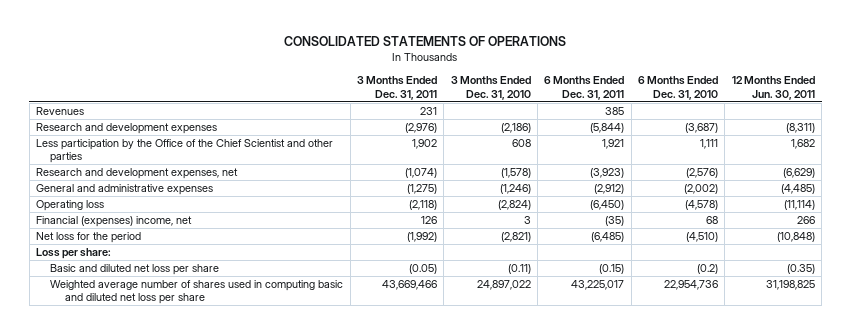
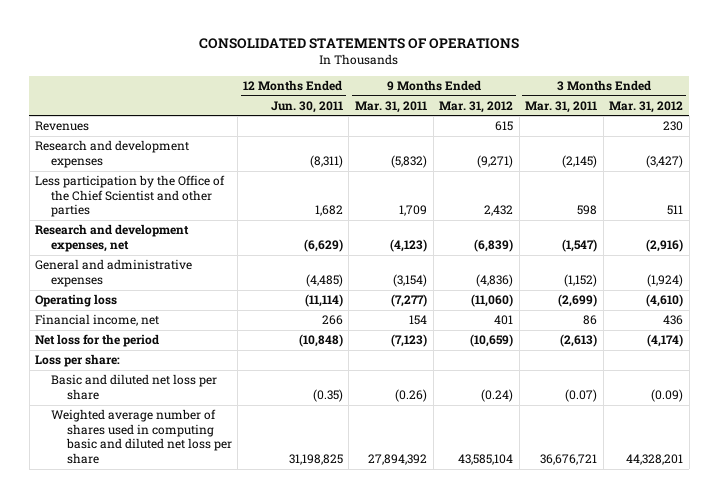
- | 3 Months Ended Dec. 31, 2011 | 3 Months Ended Dec. 31, 2010 | 6 Months Ended Dec. 31, 2011 | 6 Months Ended Dec. 31, 2010 | 12 Months Ended Jun. 30, 2011
+ | 12 Months Ended Jun. 30, 2011 | 9 Months Ended Mar. 31, 2011 | 9 Months Ended Mar. 31, 2012 | 3 Months Ended Mar. 31, 2011 | 3 Months Ended Mar. 31, 2012
- Financial (expenses) income, net | 126 | 3 | (35) | 68 | 266
+ Financial income, net | 266 | 154 | 401 | 86 | 436

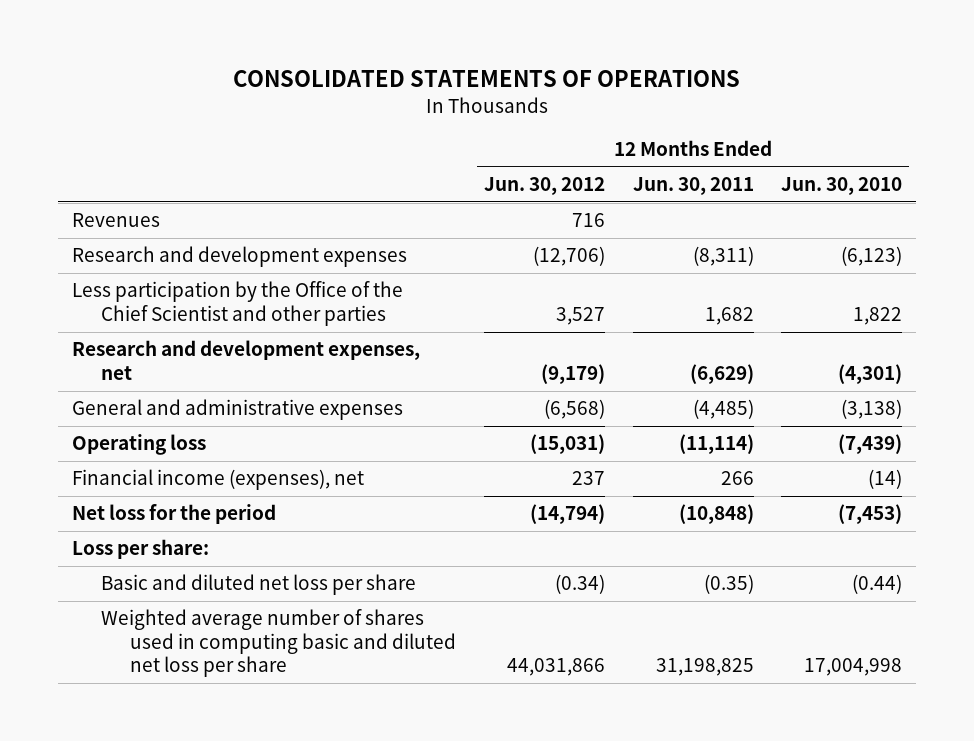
- | 12 Months Ended Jun. 30, 2011 | 9 Months Ended Mar. 31, 2011 | 9 Months Ended Mar. 31, 2012 | 3 Months Ended Mar. 31, 2011 | 3 Months Ended Mar. 31, 2012
+ | 12 Months Ended Jun. 30, 2012 | 12 Months Ended Jun. 30, 2011 | 12 Months Ended Jun. 30, 2010
- Financial income, net | 266 | 154 | 401 | 86 | 436
+ Financial income (expenses), net | 237 | 266 | (14)

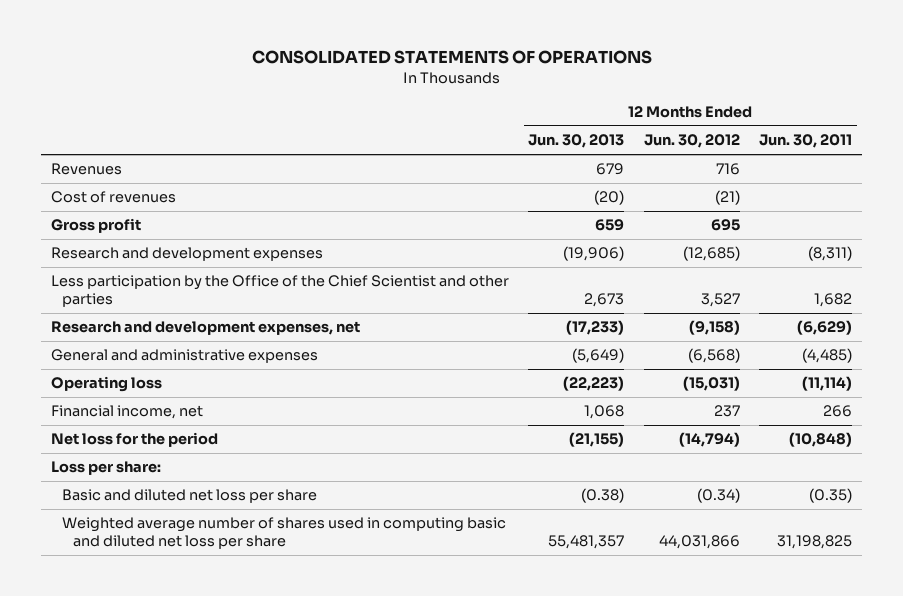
- | 12 Months Ended Jun. 30, 2012 | 12 Months Ended Jun. 30, 2011 | 12 Months Ended Jun. 30, 2010
+ | 12 Months Ended Jun. 30, 2013 | 12 Months Ended Jun. 30, 2012 | 12 Months Ended Jun. 30, 2011
- Research and development expenses | (12,706) | (8,311) | (6,123)
+ Cost of revenues | (20) | (21) |
+ Gross profit | 659 | 695 |
+ Research and development expenses | (19,906) | (12,685) | (8,311)
- Research and development expenses, net | (9,179) | (6,629) | (4,301)
+ Research and development expenses, net | (17,233) | (9,158) | (6,629)
- Financial income (expenses), net | 237 | 266 | (14)
+ Financial income, net | 1,068 | 237 | 266

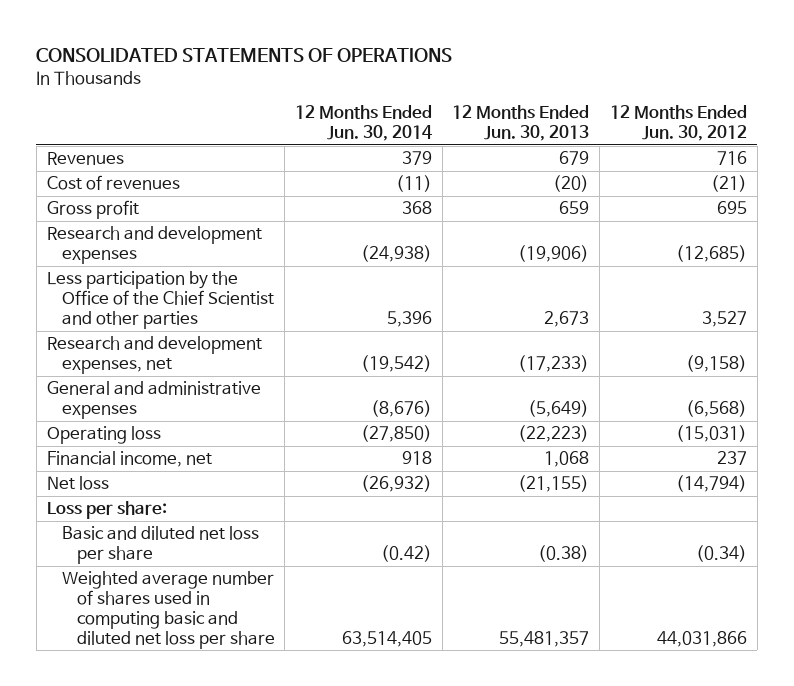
- | 12 Months Ended Jun. 30, 2013 | 12 Months Ended Jun. 30, 2012 | 12 Months Ended Jun. 30, 2011
+ | 12 Months Ended Jun. 30, 2014 | 12 Months Ended Jun. 30, 2013 | 12 Months Ended Jun. 30, 2012
- Net loss for the period | (21,155) | (14,794) | (10,848)
+ Net loss | (26,932) | (21,155) | (14,794)

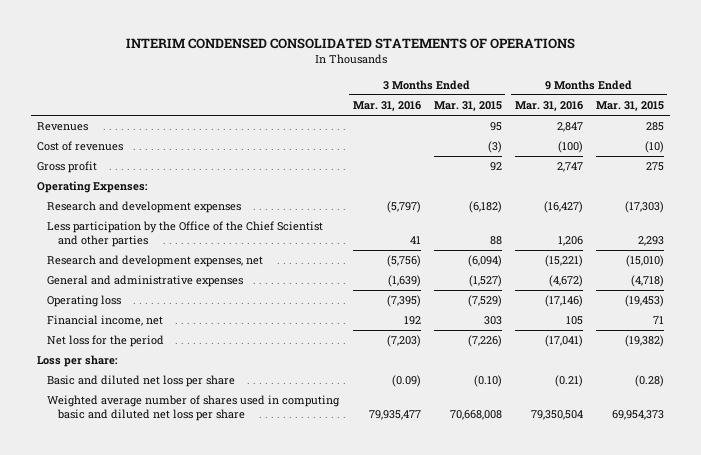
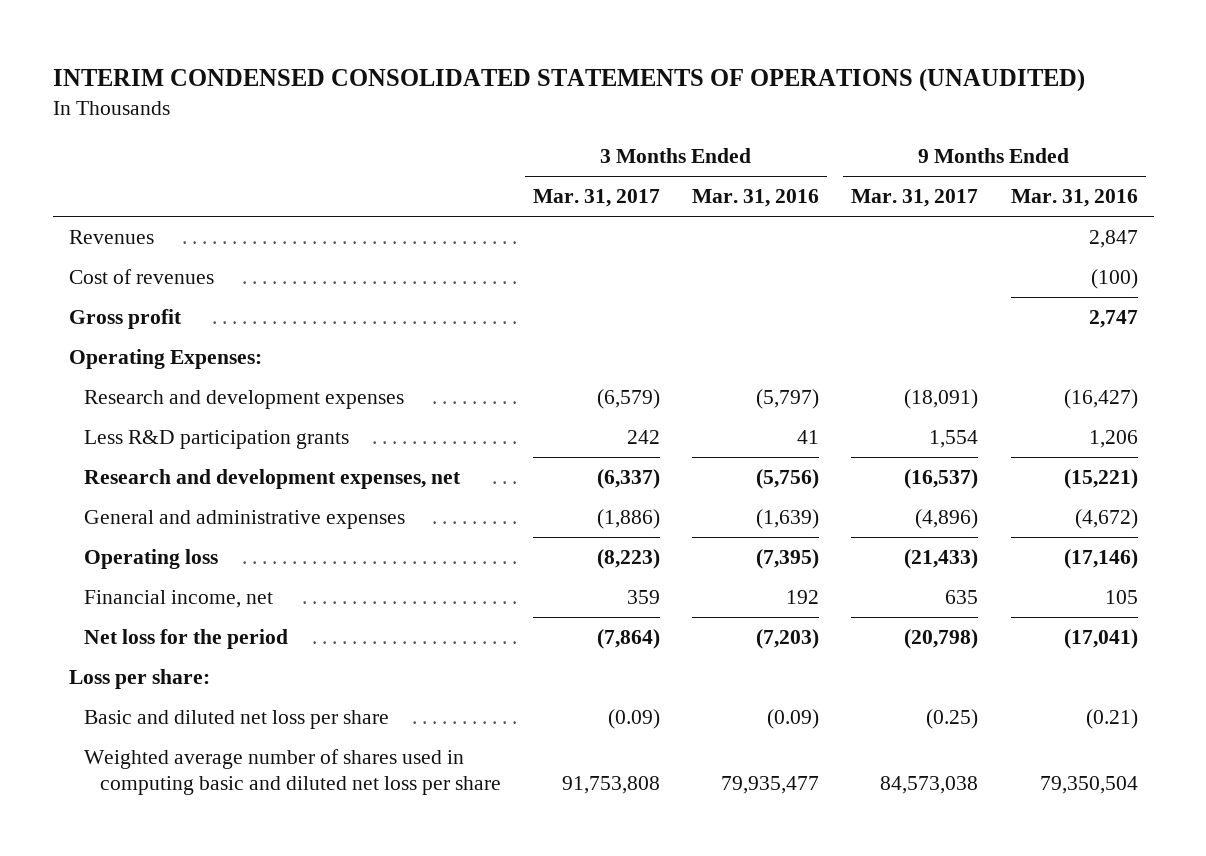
- INTERIM CONDENSED CONSOLIDATED STATEMENTS OF OPERATIONS
+ INTERIM CONDENSED CONSOLIDATED STATEMENTS OF OPERATIONS (UNAUDITED)
- | 3 Months Ended Mar. 31, 2016 | 3 Months Ended Mar. 31, 2015 | 9 Months Ended Mar. 31, 2016 | 9 Months Ended Mar. 31, 2015
+ | 3 Months Ended Mar. 31, 2017 | 3 Months Ended Mar. 31, 2016 | 9 Months Ended Mar. 31, 2017 | 9 Months Ended Mar. 31, 2016
- Less participation by the Office of the Chief Scientist and other parties | 41 | 88 | 1,206 | 2,293
+ Less R&D participation grants | 242 | 41 | 1,554 | 1,206

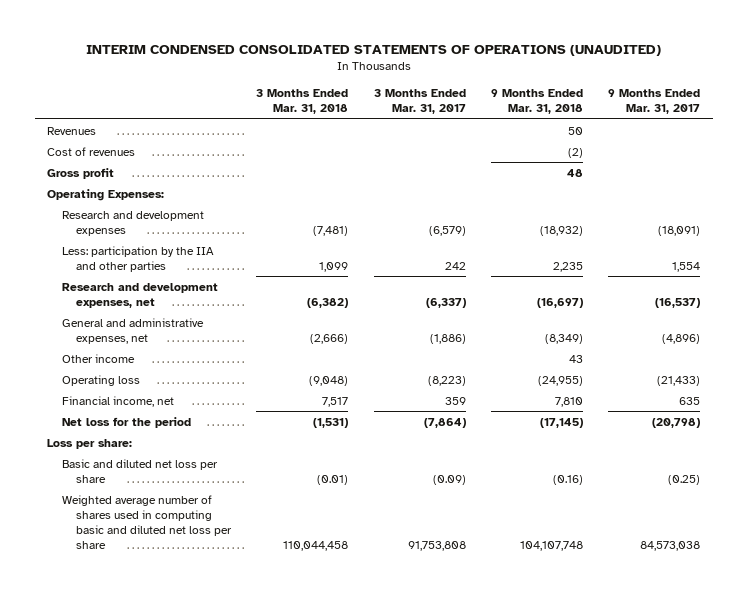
- | 3 Months Ended Mar. 31, 2017 | 3 Months Ended Mar. 31, 2016 | 9 Months Ended Mar. 31, 2017 | 9 Months Ended Mar. 31, 2016
+ | 3 Months Ended Mar. 31, 2018 | 3 Months Ended Mar. 31, 2017 | 9 Months Ended Mar. 31, 2018 | 9 Months Ended Mar. 31, 2017
- Less R&D participation grants | 242 | 41 | 1,554 | 1,206
+ Less: participation by the IIA and other parties | 1,099 | 242 | 2,235 | 1,554
- General and administrative expenses | (1,886) | (1,639) | (4,896) | (4,672)
+ General and administrative expenses, net | (2,666) | (1,886) | (8,349) | (4,896)
+ Other income | | | 43 |

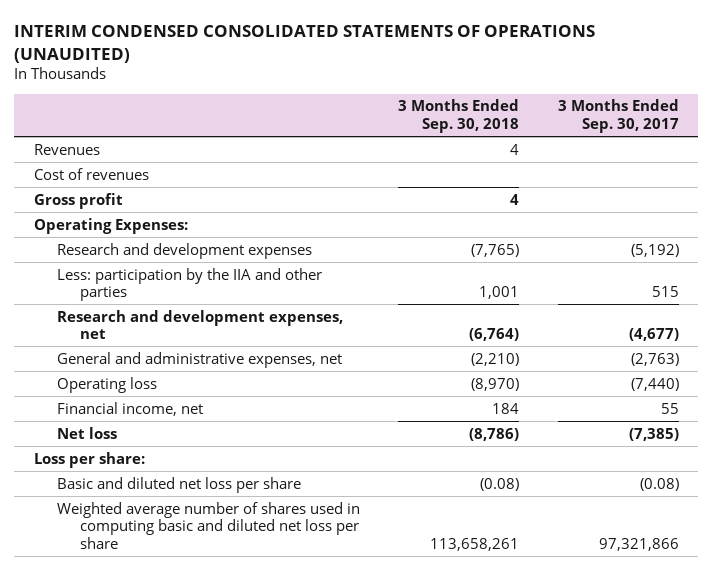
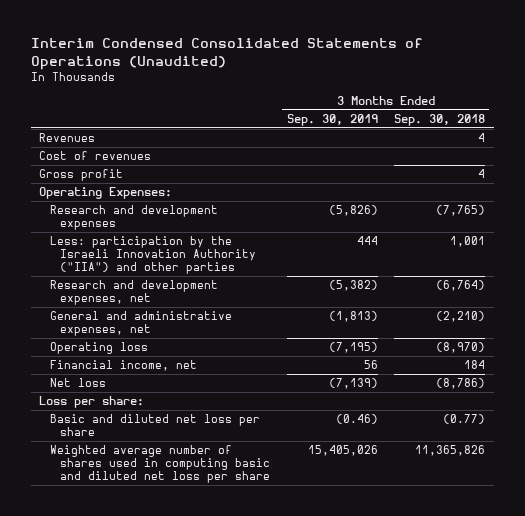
- INTERIM CONDENSED CONSOLIDATED STATEMENTS OF OPERATIONS (UNAUDITED)
+ Interim Condensed Consolidated Statements of Operations (Unaudited)
- | 3 Months Ended Sep. 30, 2018 | 3 Months Ended Sep. 30, 2017
+ | 3 Months Ended Sep. 30, 2019 | 3 Months Ended Sep. 30, 2018
- Less: participation by the IIA and other parties | 1,001 | 515
+ Less: participation by the Israeli Innovation Authority ("IIA") and other parties | 444 | 1,001
- Basic and diluted net loss per share | (0.08) | (0.08)
- Weighted average number of shares used in computing basic and diluted net loss per share | 113,658,261 | 97,321,866
+ Basic and diluted net loss per share | (0.46) | (0.77)
+ Weighted average number of shares used in computing basic and diluted net loss per share | 15,405,026 | 11,365,826

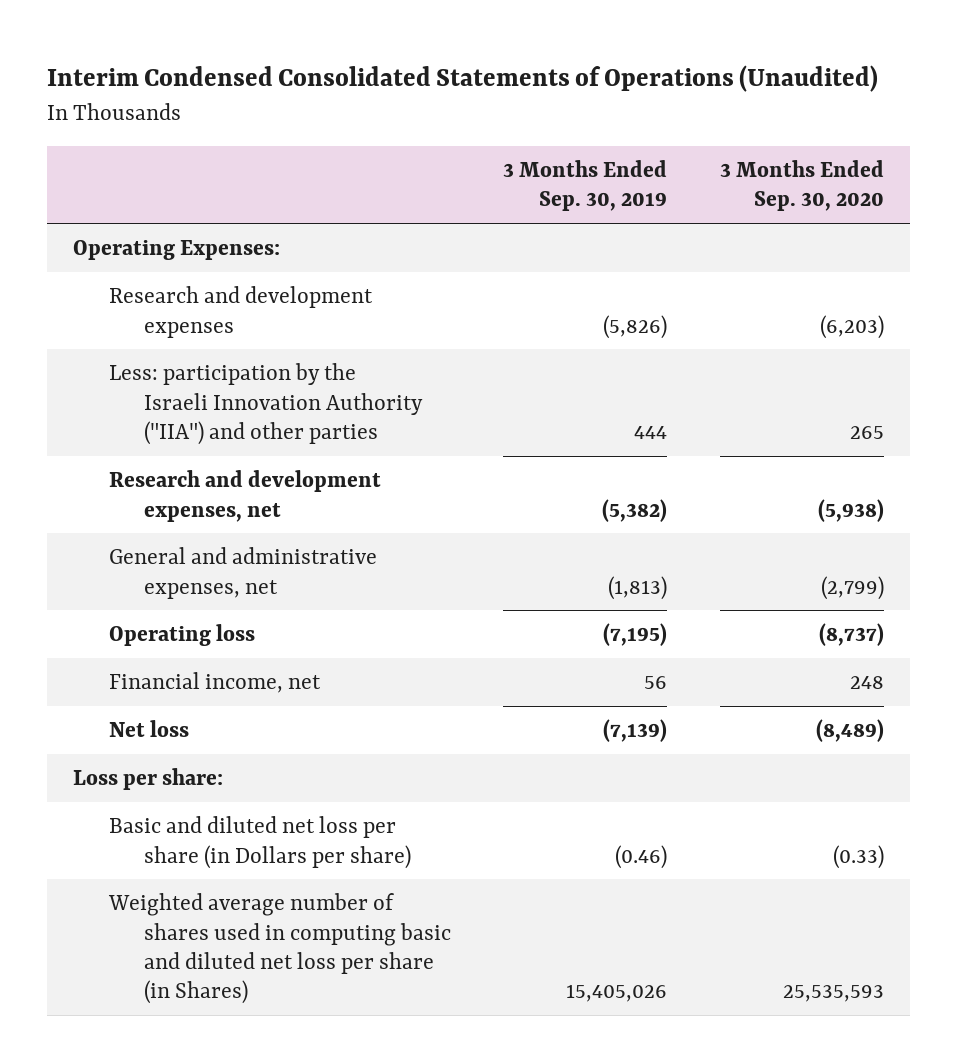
- | 3 Months Ended Sep. 30, 2019 | 3 Months Ended Sep. 30, 2018
+ | 3 Months Ended Sep. 30, 2019 | 3 Months Ended Sep. 30, 2020
- Revenues | | 4
- Cost of revenues
- Gross profit | | 4
- Basic and diluted net loss per share | (0.46) | (0.77)
- Weighted average number of shares used in computing basic and diluted net loss per share | 15,405,026 | 11,365,826
+ Basic and diluted net loss per share (in Dollars per share) | (0.46) | (0.33)
+ Weighted average number of shares used in computing basic and diluted net loss per share (in Shares) | 15,405,026 | 25,535,593

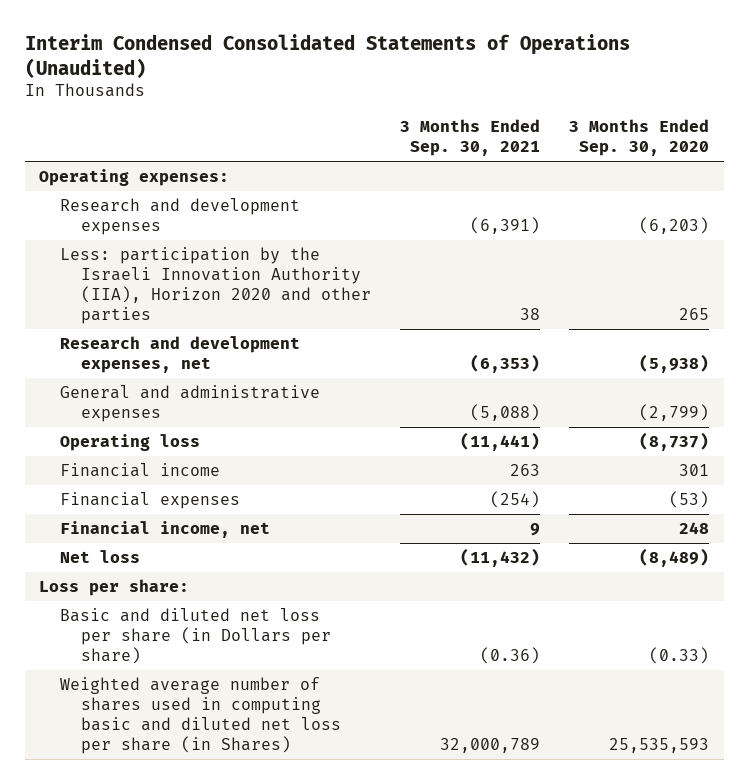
- | 3 Months Ended Sep. 30, 2019 | 3 Months Ended Sep. 30, 2020
+ | 3 Months Ended Sep. 30, 2021 | 3 Months Ended Sep. 30, 2020
- Operating Expenses:
+ Operating expenses:
- Less: participation by the Israeli Innovation Authority ("IIA") and other parties | 444 | 265
+ Less: participation by the Israeli Innovation Authority (IIA), Horizon 2020 and other parties | 38 | 265
- General and administrative expenses, net | (1,813) | (2,799)
+ General and administrative expenses | (5,088) | (2,799)
+ Financial income | 263 | 301
+ Financial expenses | (254) | (53)

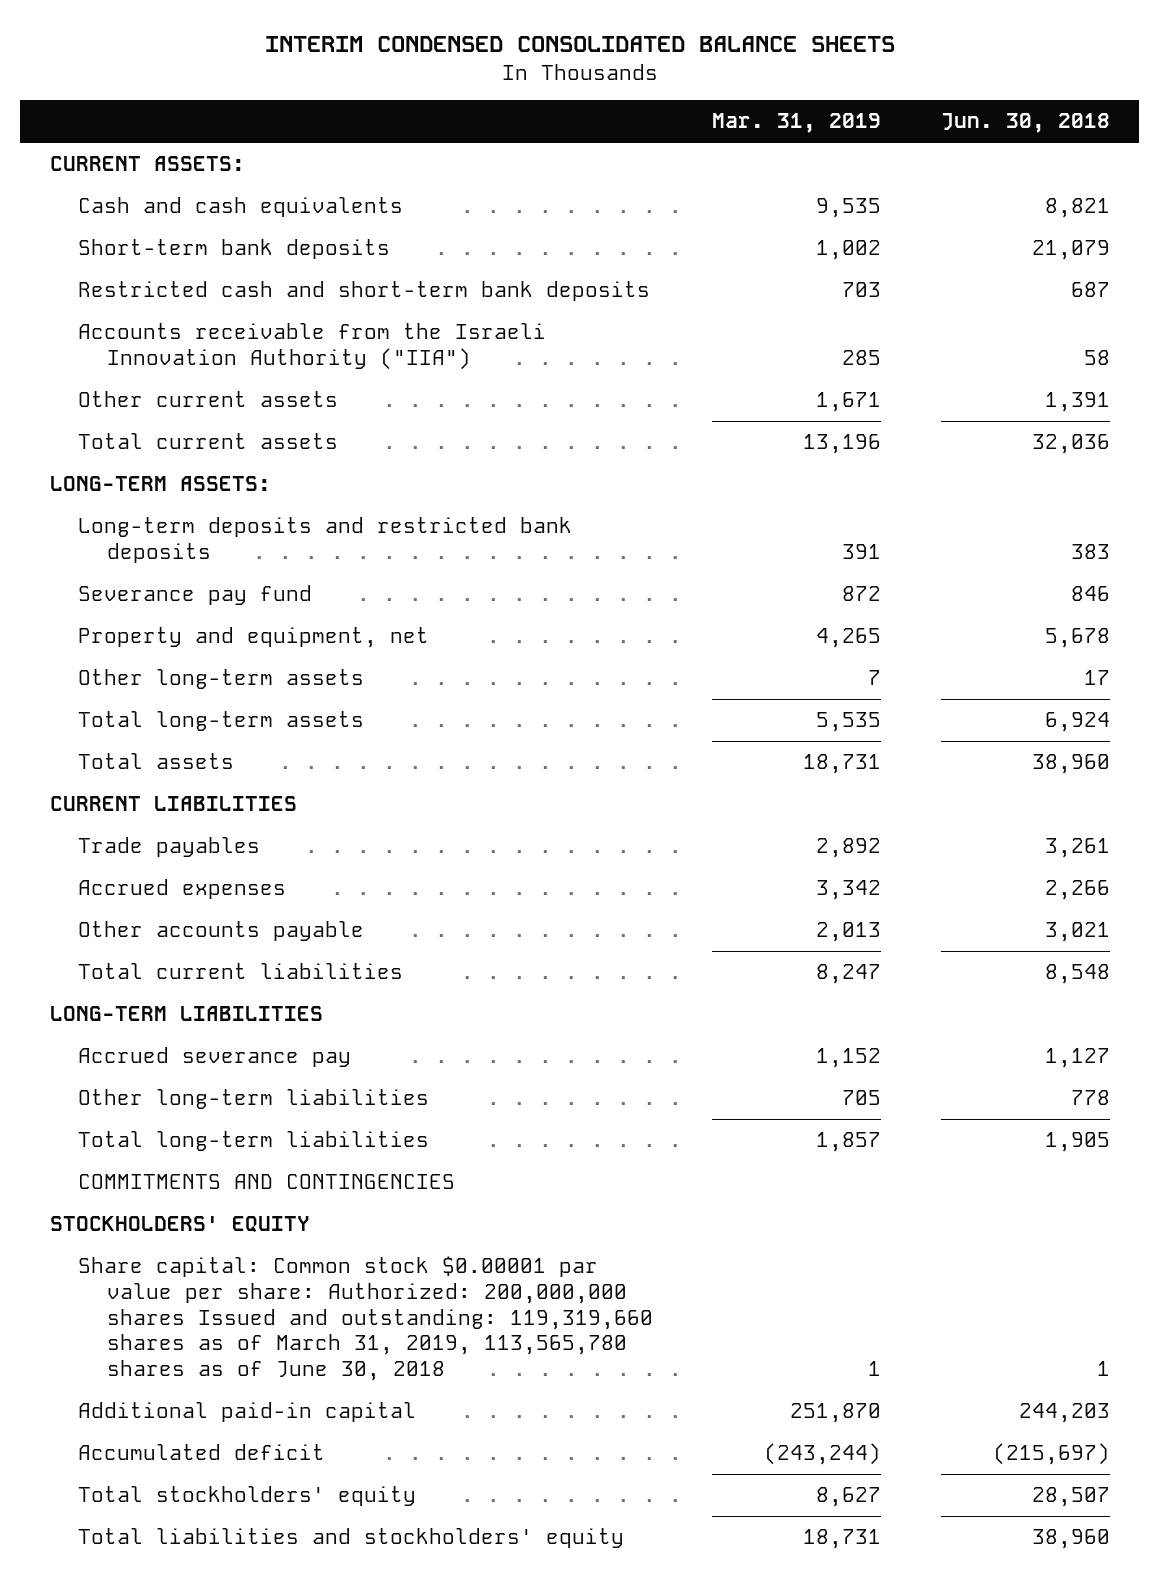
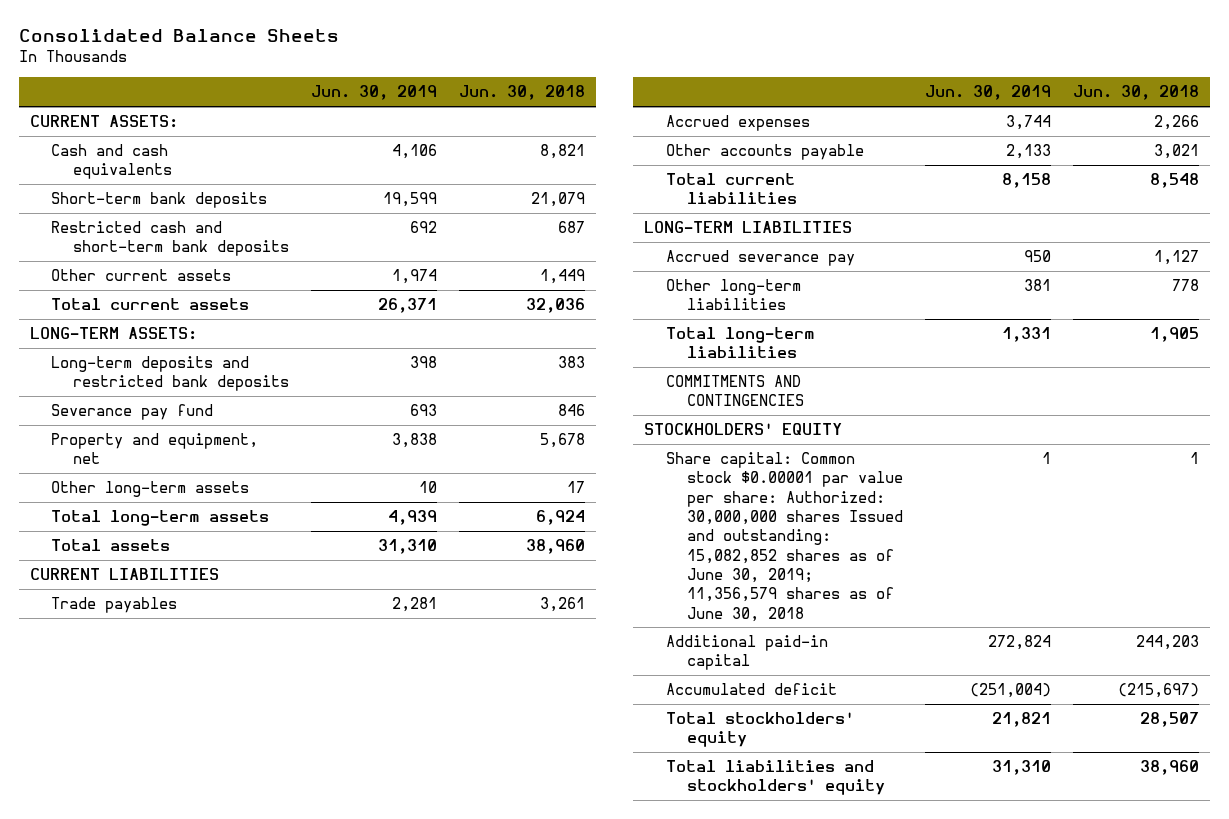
- INTERIM CONDENSED CONSOLIDATED BALANCE SHEETS
+ Consolidated Balance Sheets
- | Mar. 31, 2019 | Jun. 30, 2018
+ | Jun. 30, 2019 | Jun. 30, 2018
- Accounts receivable from the Israeli Innovation Authority ("IIA") | 285 | 58
- Other current assets | 1,671 | 1,391
+ Other current assets | 1,974 | 1,449
- Share capital: Common stock $0.00001 par value per share: Authorized: 200,000,000 shares Issued and outstanding: 119,319,660 shares as of March 31, 2019, 113,565,780 shares as of June 30, 2018 | 1 | 1
+ Share capital: Common stock $0.00001 par value per share: Authorized: 30,000,000 shares Issued and outstanding: 15,082,852 shares as of June 30, 2019; 11,356,579 shares as of June 30, 2018 | 1 | 1

